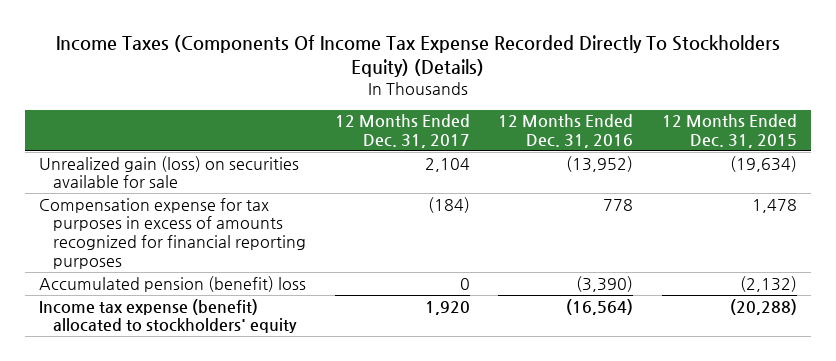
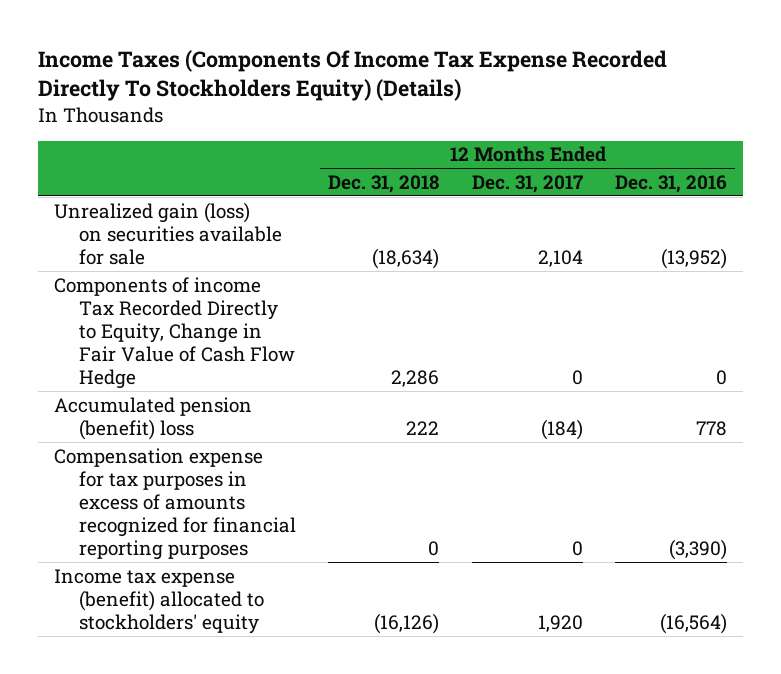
- | 12 Months Ended Dec. 31, 2017 | 12 Months Ended Dec. 31, 2016 | 12 Months Ended Dec. 31, 2015
+ | 12 Months Ended Dec. 31, 2018 | 12 Months Ended Dec. 31, 2017 | 12 Months Ended Dec. 31, 2016
- Compensation expense for tax purposes in excess of amounts recognized for financial reporting purposes | (184) | 778 | 1,478
- Accumulated pension (benefit) loss | 0 | (3,390) | (2,132)
+ Components of income Tax Recorded Directly to Equity, Change in Fair Value of Cash Flow Hedge | 2,286 | 0 | 0
+ Accumulated pension (benefit) loss | 222 | (184) | 778
+ Compensation expense for tax purposes in excess of amounts recognized for financial reporting purposes | 0 | 0 | (3,390)

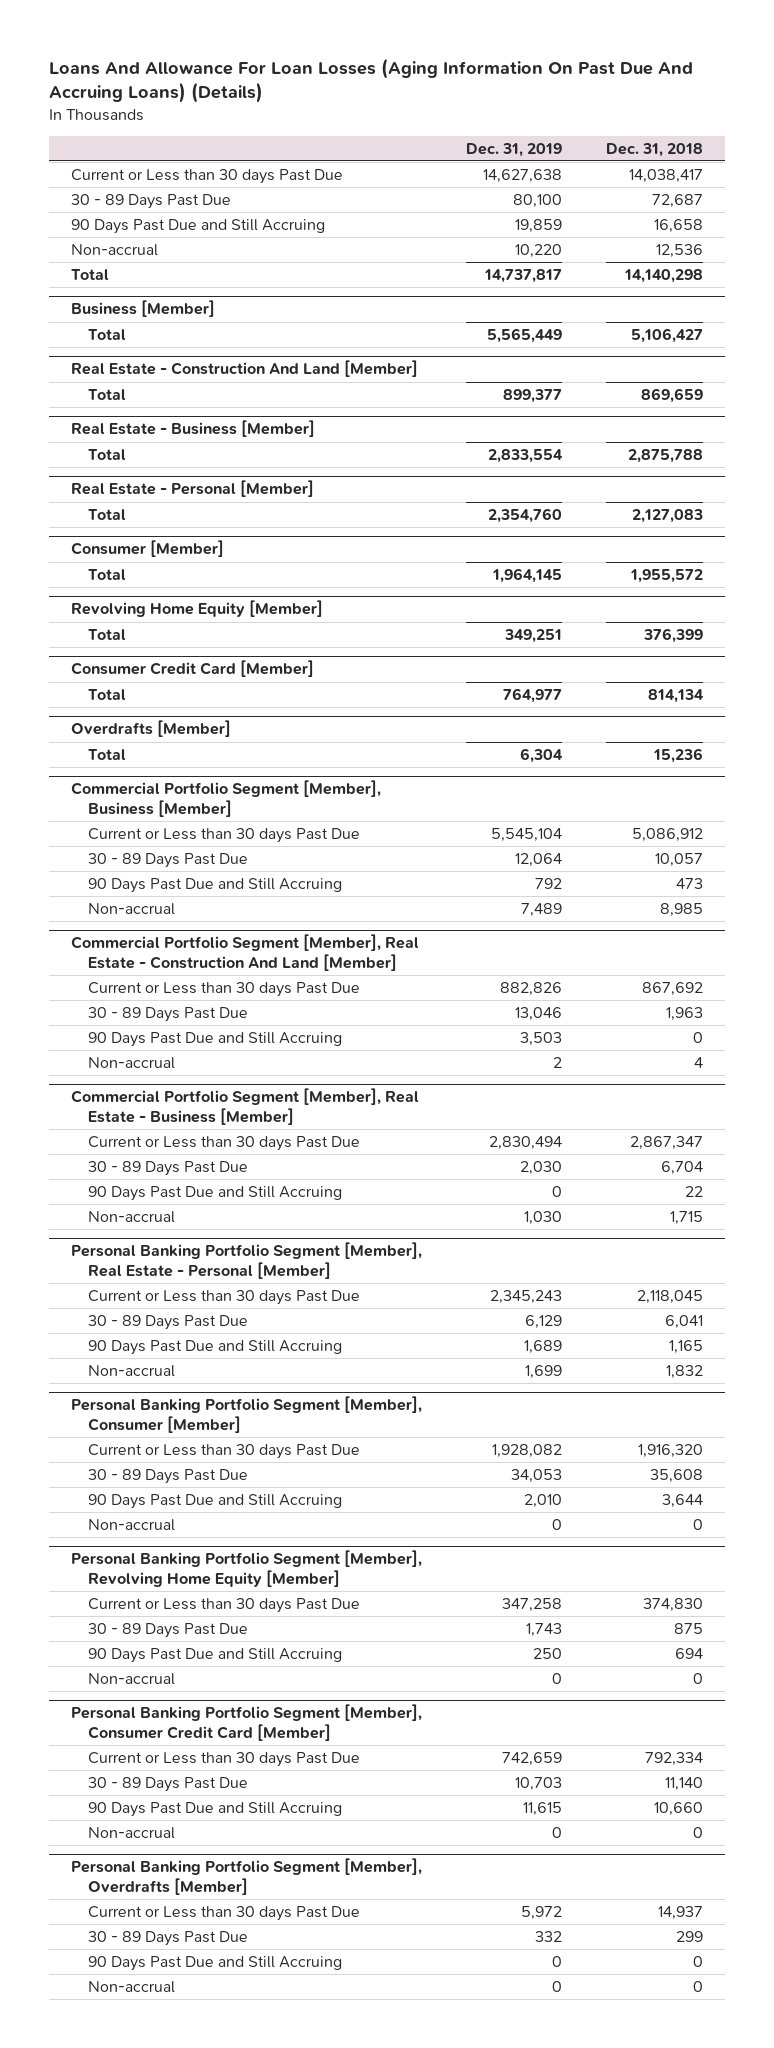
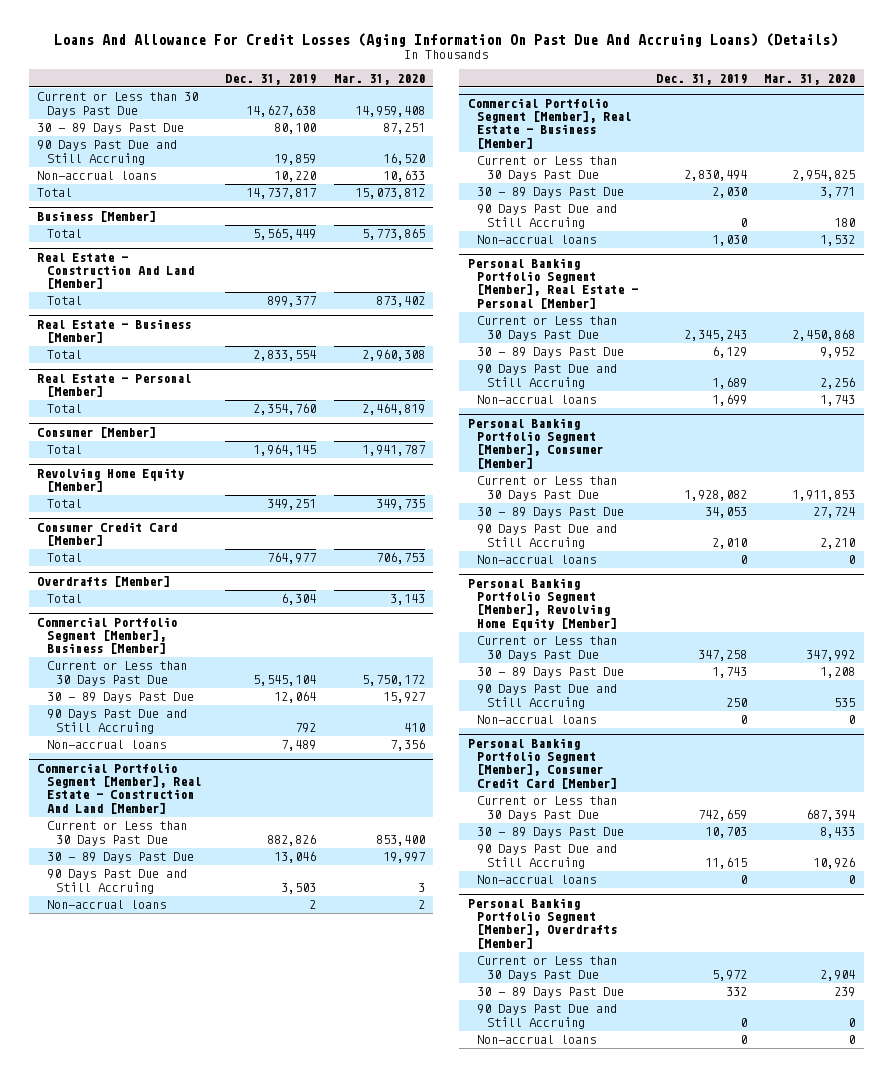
- Loans And Allowance For Loan Losses (Aging Information On Past Due And Accruing Loans) (Details)
+ Loans And Allowance For Credit Losses (Aging Information On Past Due And Accruing Loans) (Details)
- | Dec. 31, 2019 | Dec. 31, 2018
+ | Dec. 31, 2019 | Mar. 31, 2020
- Current or Less than 30 days Past Due | 14,627,638 | 14,038,417
+ Current or Less than 30 Days Past Due | 14,627,638 | 14,959,408
- Non-accrual | 10,220 | 12,536
+ Non-accrual loans | 10,220 | 10,633
@ Commercial Portfolio Segment [Member], Business [Member]
- Current or Less than 30 days Past Due | 5,545,104 | 5,086,912
+ Current or Less than 30 Days Past Due | 5,545,104 | 5,750,172
- Non-accrual | 7,489 | 8,985
+ Non-accrual loans | 7,489 | 7,356
@ Commercial Portfolio Segment [Member], Real Estate - Construction And Land [Member]
- Current or Less than 30 days Past Due | 882,826 | 867,692
+ Current or Less than 30 Days Past Due | 882,826 | 853,400
- Non-accrual | 2 | 4
+ Non-accrual loans | 2 | 2
@ Commercial Portfolio Segment [Member], Real Estate - Business [Member]
- Current or Less than 30 days Past Due | 2,830,494 | 2,867,347
+ Current or Less than 30 Days Past Due | 2,830,494 | 2,954,825
- Non-accrual | 1,030 | 1,715
+ Non-accrual loans | 1,030 | 1,532
@ Personal Banking Portfolio Segment [Member], Real Estate - Personal [Member]
- Current or Less than 30 days Past Due | 2,345,243 | 2,118,045
+ Current or Less than 30 Days Past Due | 2,345,243 | 2,450,868
- Non-accrual | 1,699 | 1,832
+ Non-accrual loans | 1,699 | 1,743
@ Personal Banking Portfolio Segment [Member], Consumer [Member]
- Current or Less than 30 days Past Due | 1,928,082 | 1,916,320
+ Current or Less than 30 Days Past Due | 1,928,082 | 1,911,853
- Non-accrual | 0 | 0
+ Non-accrual loans | 0 | 0
@ Personal Banking Portfolio Segment [Member], Revolving Home Equity [Member]
- Current or Less than 30 days Past Due | 347,258 | 374,830
+ Current or Less than 30 Days Past Due | 347,258 | 347,992
- Non-accrual | 0 | 0
+ Non-accrual loans | 0 | 0
@ Personal Banking Portfolio Segment [Member], Consumer Credit Card [Member]
- Current or Less than 30 days Past Due | 742,659 | 792,334
+ Current or Less than 30 Days Past Due | 742,659 | 687,394
- Non-accrual | 0 | 0
+ Non-accrual loans | 0 | 0
@ Personal Banking Portfolio Segment [Member], Overdrafts [Member]
- Current or Less than 30 days Past Due | 5,972 | 14,937
+ Current or Less than 30 Days Past Due | 5,972 | 2,904
- Non-accrual | 0 | 0
+ Non-accrual loans | 0 | 0

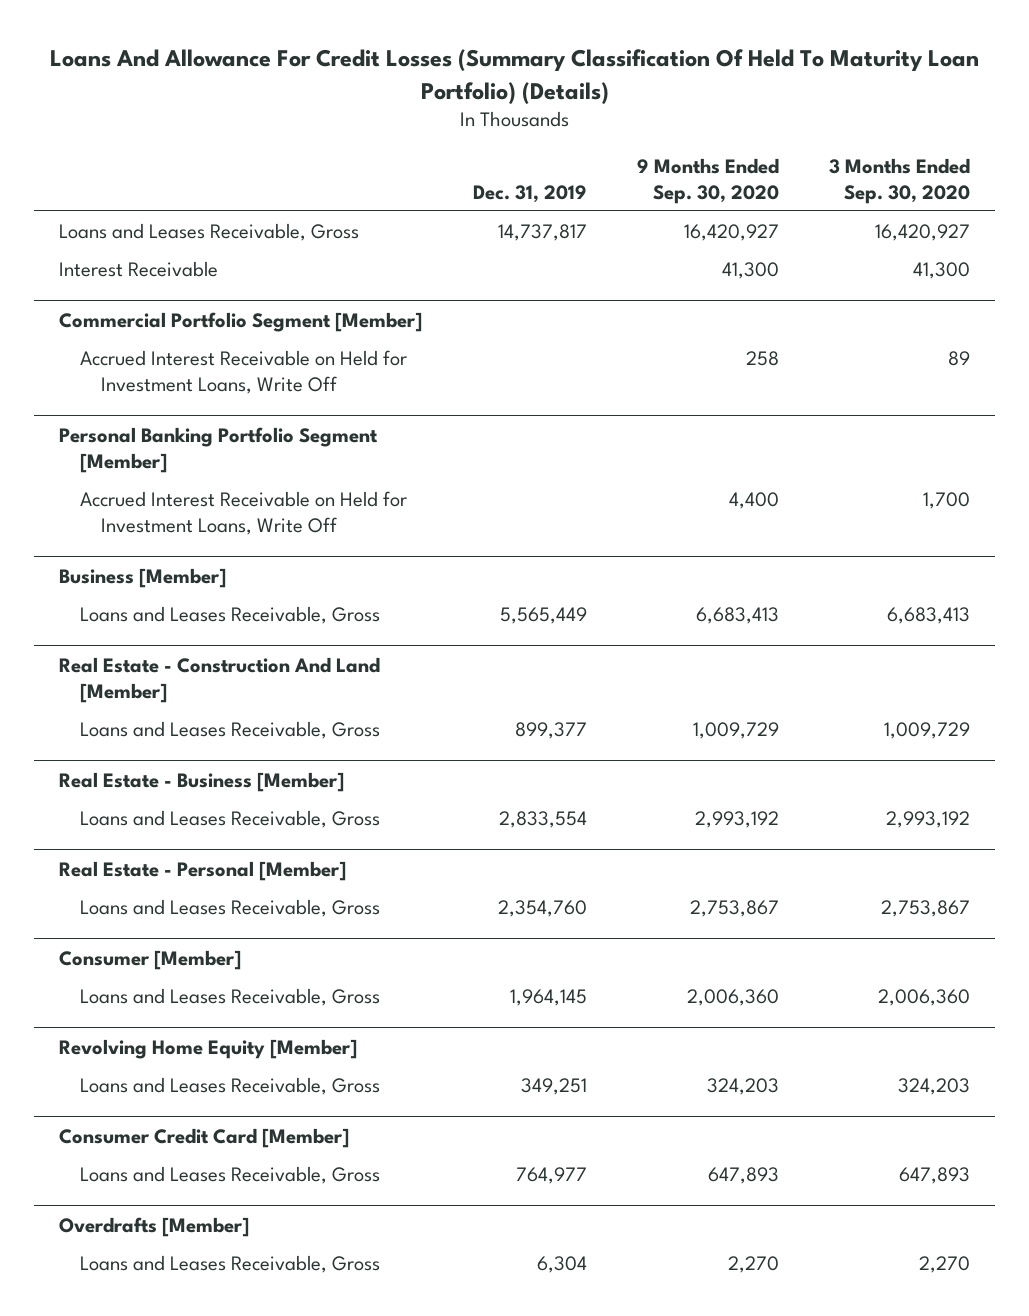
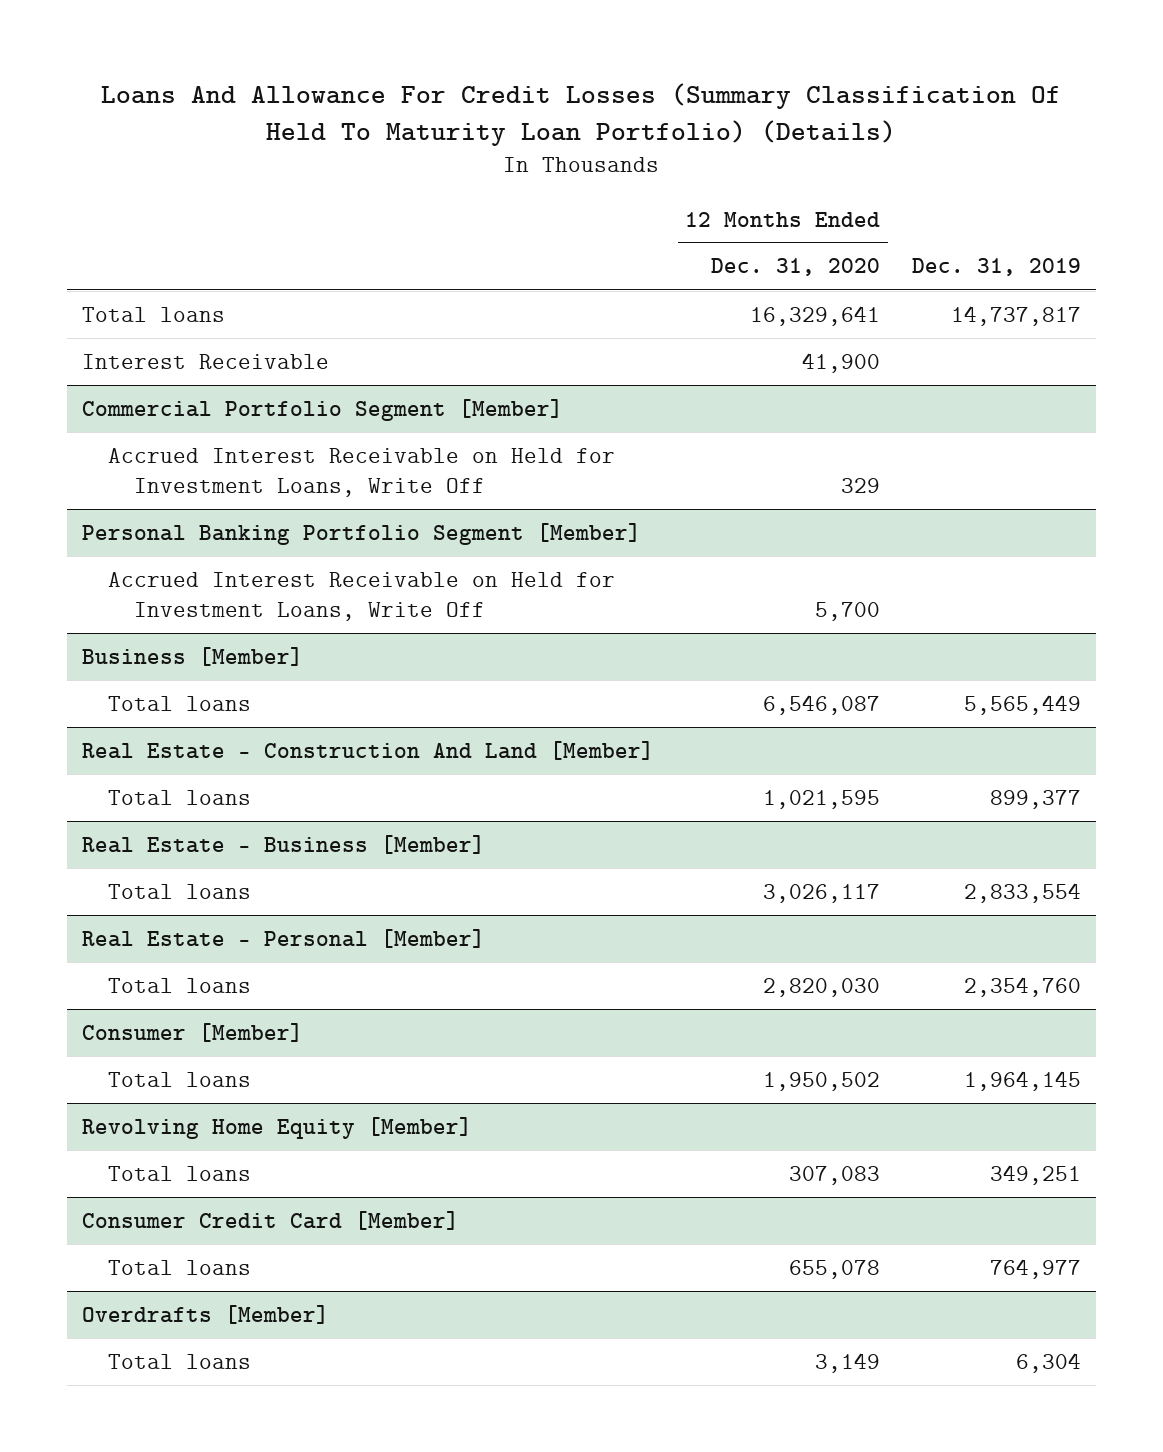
- | Dec. 31, 2019 | 9 Months Ended Sep. 30, 2020 | 3 Months Ended Sep. 30, 2020
+ | 12 Months Ended Dec. 31, 2020 | Dec. 31, 2019
- Loans and Leases Receivable, Gross | 14,737,817 | 16,420,927 | 16,420,927
+ Total loans | 16,329,641 | 14,737,817
@ Business [Member]
- Loans and Leases Receivable, Gross | 5,565,449 | 6,683,413 | 6,683,413
+ Total loans | 6,546,087 | 5,565,449
@ Real Estate - Construction And Land [Member]
- Loans and Leases Receivable, Gross | 899,377 | 1,009,729 | 1,009,729
+ Total loans | 1,021,595 | 899,377
@ Real Estate - Business [Member]
- Loans and Leases Receivable, Gross | 2,833,554 | 2,993,192 | 2,993,192
+ Total loans | 3,026,117 | 2,833,554
@ Real Estate - Personal [Member]
- Loans and Leases Receivable, Gross | 2,354,760 | 2,753,867 | 2,753,867
+ Total loans | 2,820,030 | 2,354,760
@ Consumer [Member]
- Loans and Leases Receivable, Gross | 1,964,145 | 2,006,360 | 2,006,360
+ Total loans | 1,950,502 | 1,964,145
@ Revolving Home Equity [Member]
- Loans and Leases Receivable, Gross | 349,251 | 324,203 | 324,203
+ Total loans | 307,083 | 349,251
@ Consumer Credit Card [Member]
- Loans and Leases Receivable, Gross | 764,977 | 647,893 | 647,893
+ Total loans | 655,078 | 764,977
@ Overdrafts [Member]
- Loans and Leases Receivable, Gross | 6,304 | 2,270 | 2,270
+ Total loans | 3,149 | 6,304

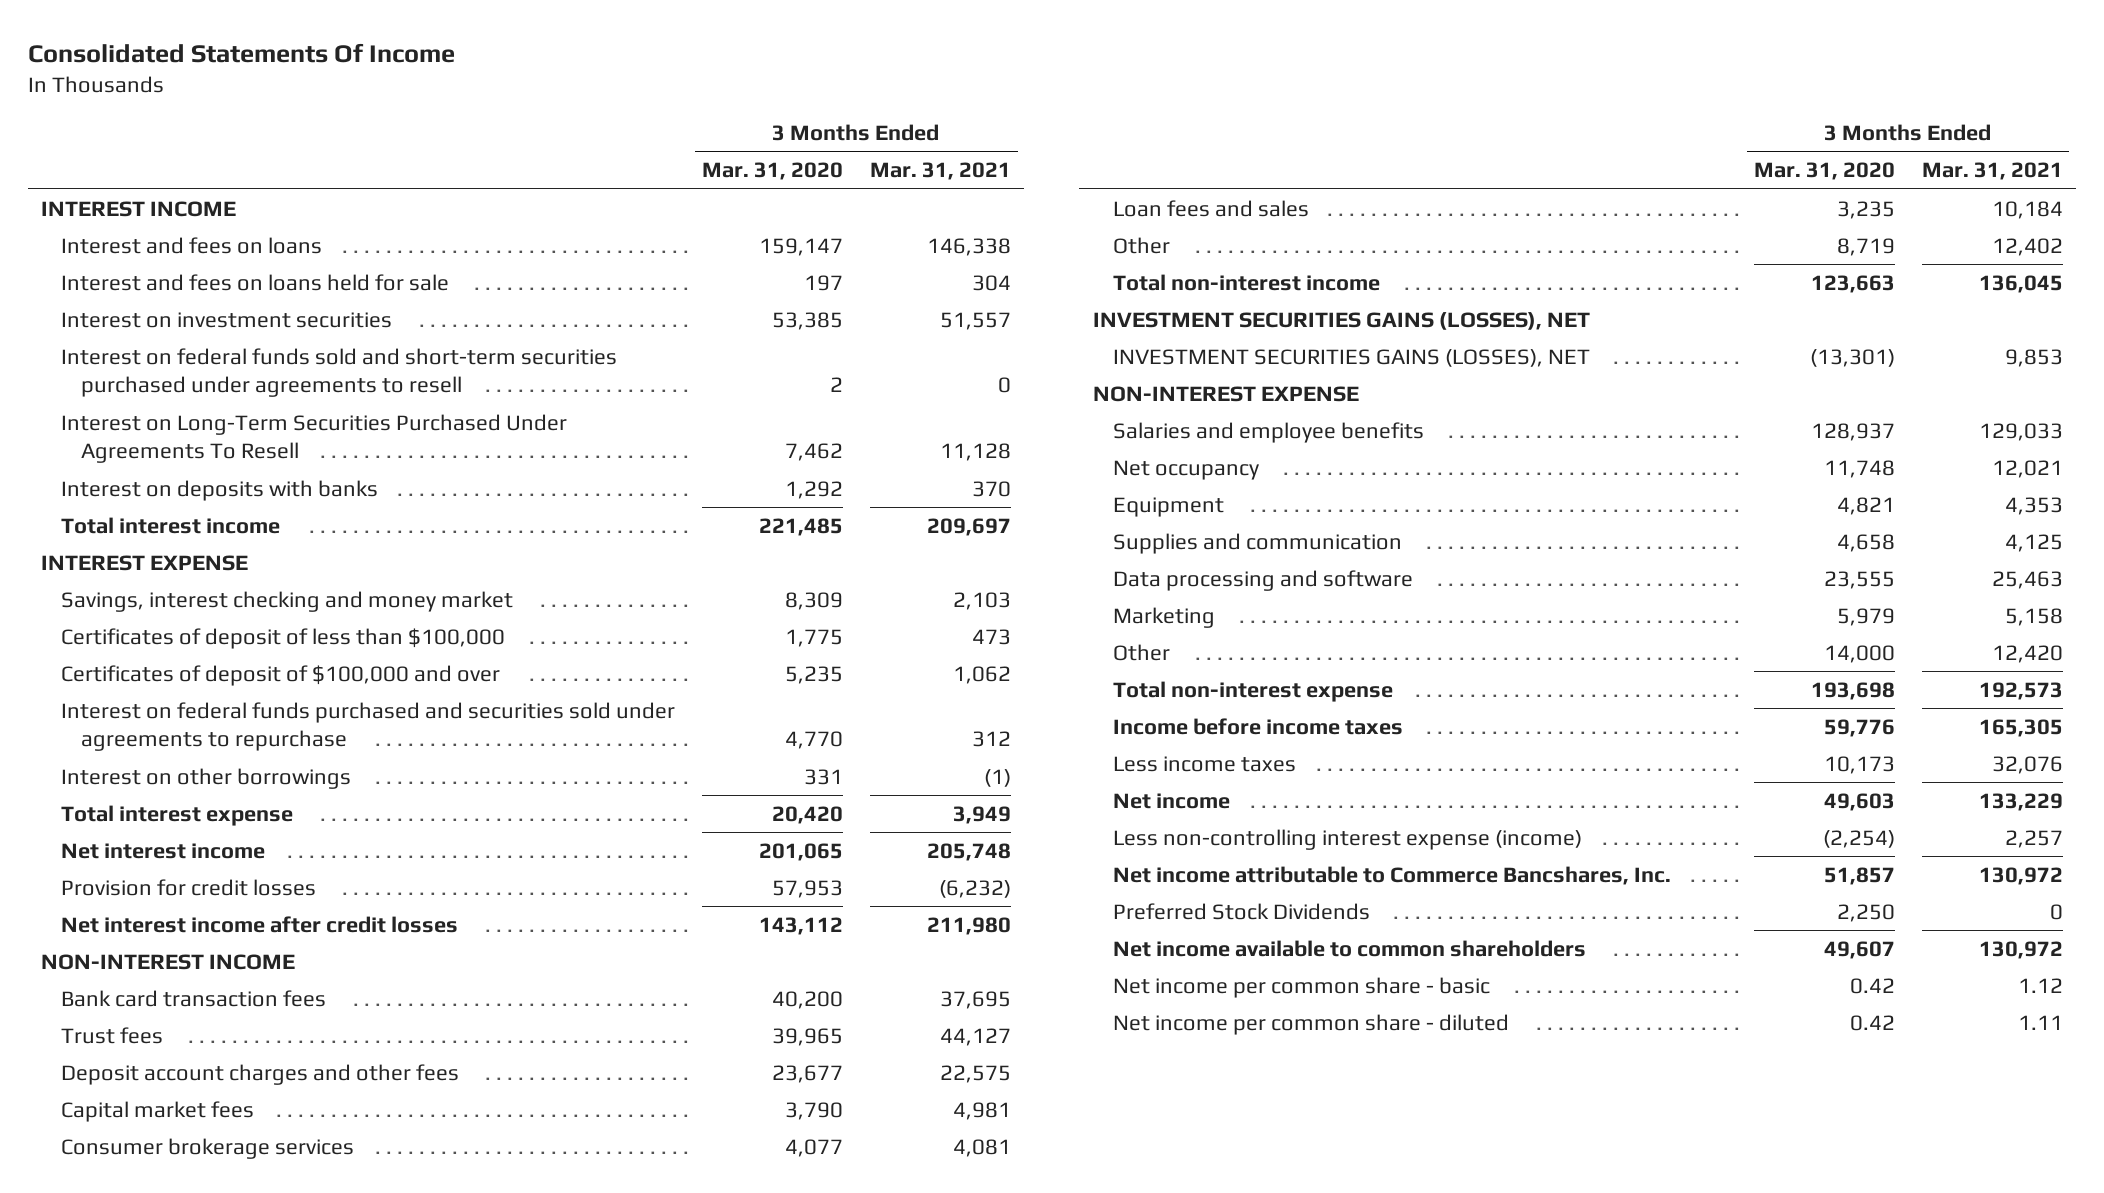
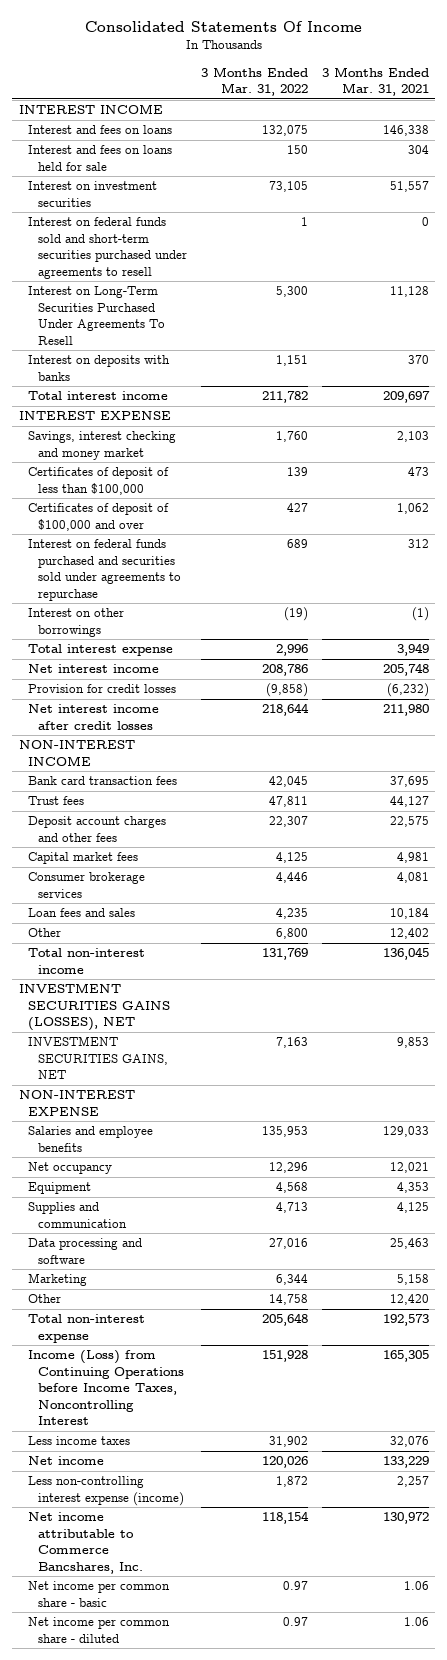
- | 3 Months Ended Mar. 31, 2020 | 3 Months Ended Mar. 31, 2021
+ | 3 Months Ended Mar. 31, 2022 | 3 Months Ended Mar. 31, 2021
- INVESTMENT SECURITIES GAINS (LOSSES), NET | (13,301) | 9,853
+ INVESTMENT SECURITIES GAINS, NET | 7,163 | 9,853
- Income before income taxes | 59,776 | 165,305
+ Income (Loss) from Continuing Operations before Income Taxes, Noncontrolling Interest | 151,928 | 165,305
- Preferred Stock Dividends | 2,250 | 0
- Net income available to common shareholders | 49,607 | 130,972
- Net income per common share - basic | 0.42 | 1.12
- Net income per common share - diluted | 0.42 | 1.11
+ Net income per common share - basic | 0.97 | 1.06
+ Net income per common share - diluted | 0.97 | 1.06

